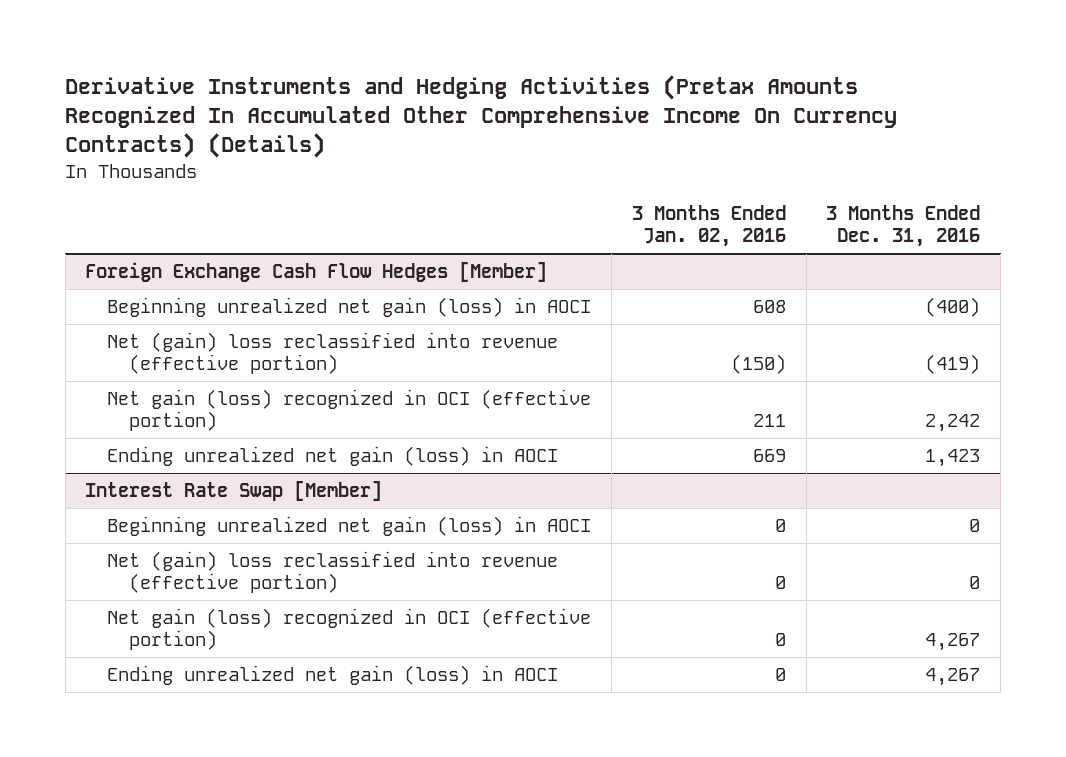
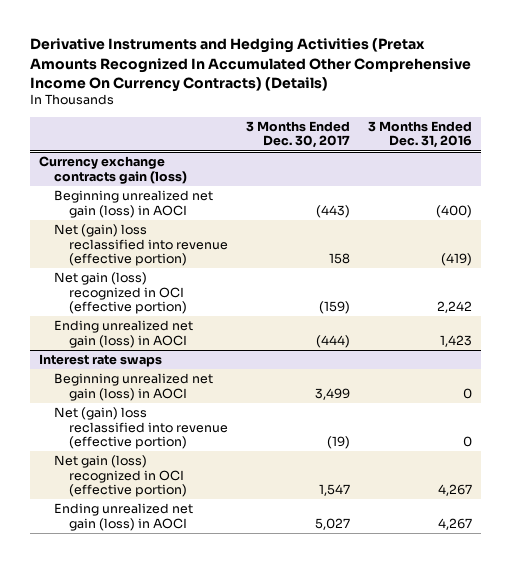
- | 3 Months Ended Jan. 02, 2016 | 3 Months Ended Dec. 31, 2016
+ | 3 Months Ended Dec. 30, 2017 | 3 Months Ended Dec. 31, 2016
- Foreign Exchange Cash Flow Hedges [Member]
+ Currency exchange contracts gain (loss)
- Interest Rate Swap [Member]
+ Interest rate swaps

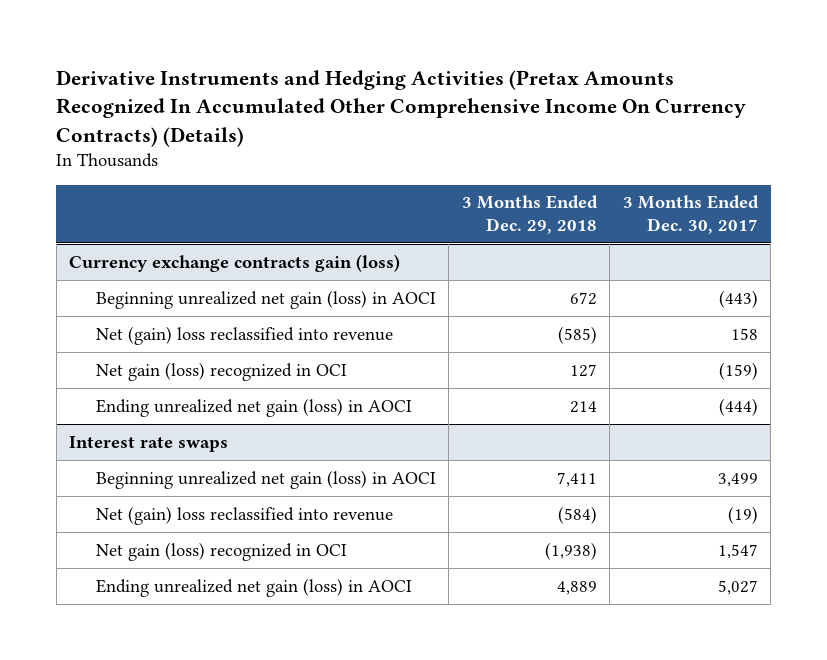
- | 3 Months Ended Dec. 30, 2017 | 3 Months Ended Dec. 31, 2016
+ | 3 Months Ended Dec. 29, 2018 | 3 Months Ended Dec. 30, 2017
@ Currency exchange contracts gain (loss)
- Net (gain) loss reclassified into revenue (effective portion) | 158 | (419)
- Net gain (loss) recognized in OCI (effective portion) | (159) | 2,242
+ Net (gain) loss reclassified into revenue | (585) | 158
+ Net gain (loss) recognized in OCI | 127 | (159)
@ Interest rate swaps
- Net (gain) loss reclassified into revenue (effective portion) | (19) | 0
- Net gain (loss) recognized in OCI (effective portion) | 1,547 | 4,267
+ Net (gain) loss reclassified into revenue | (584) | (19)
+ Net gain (loss) recognized in OCI | (1,938) | 1,547

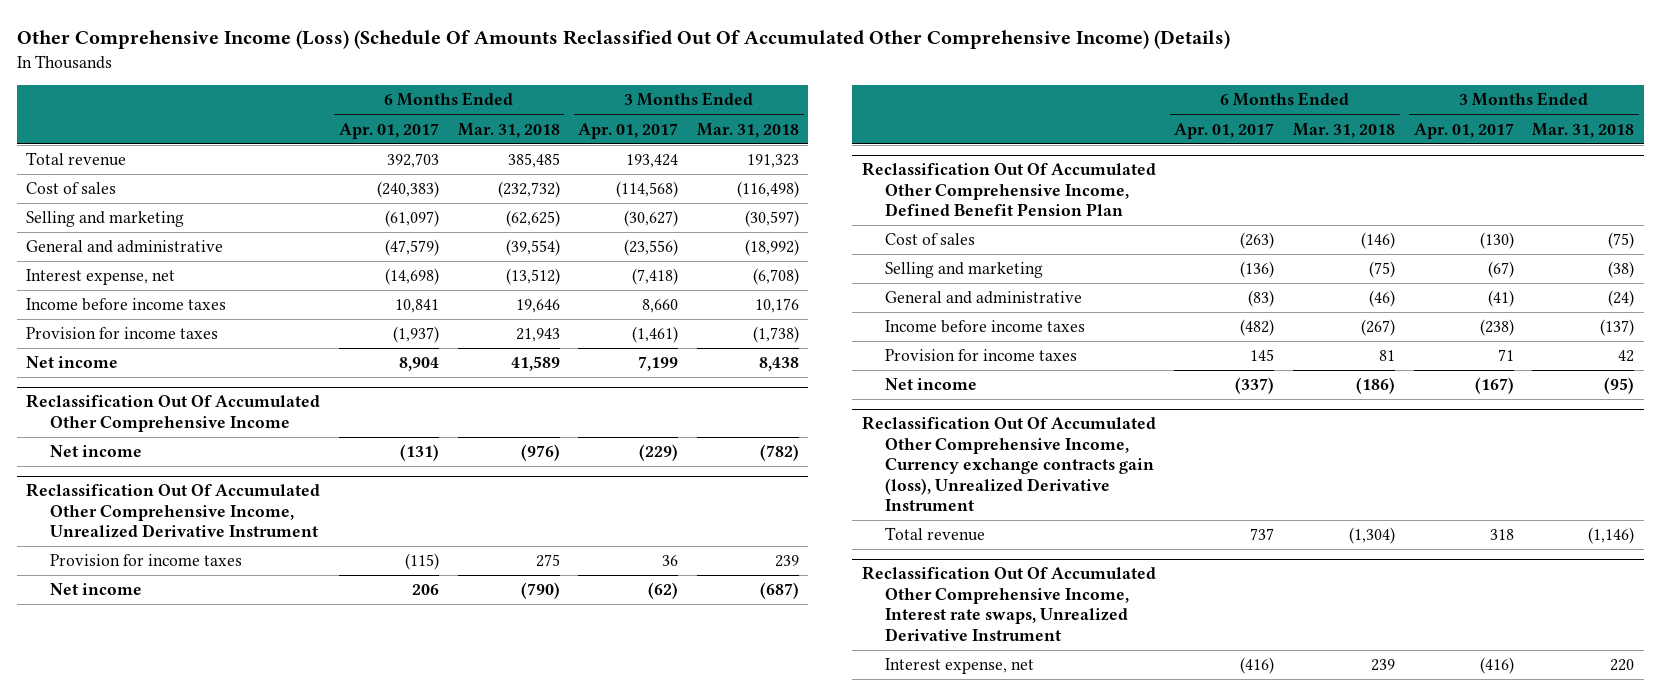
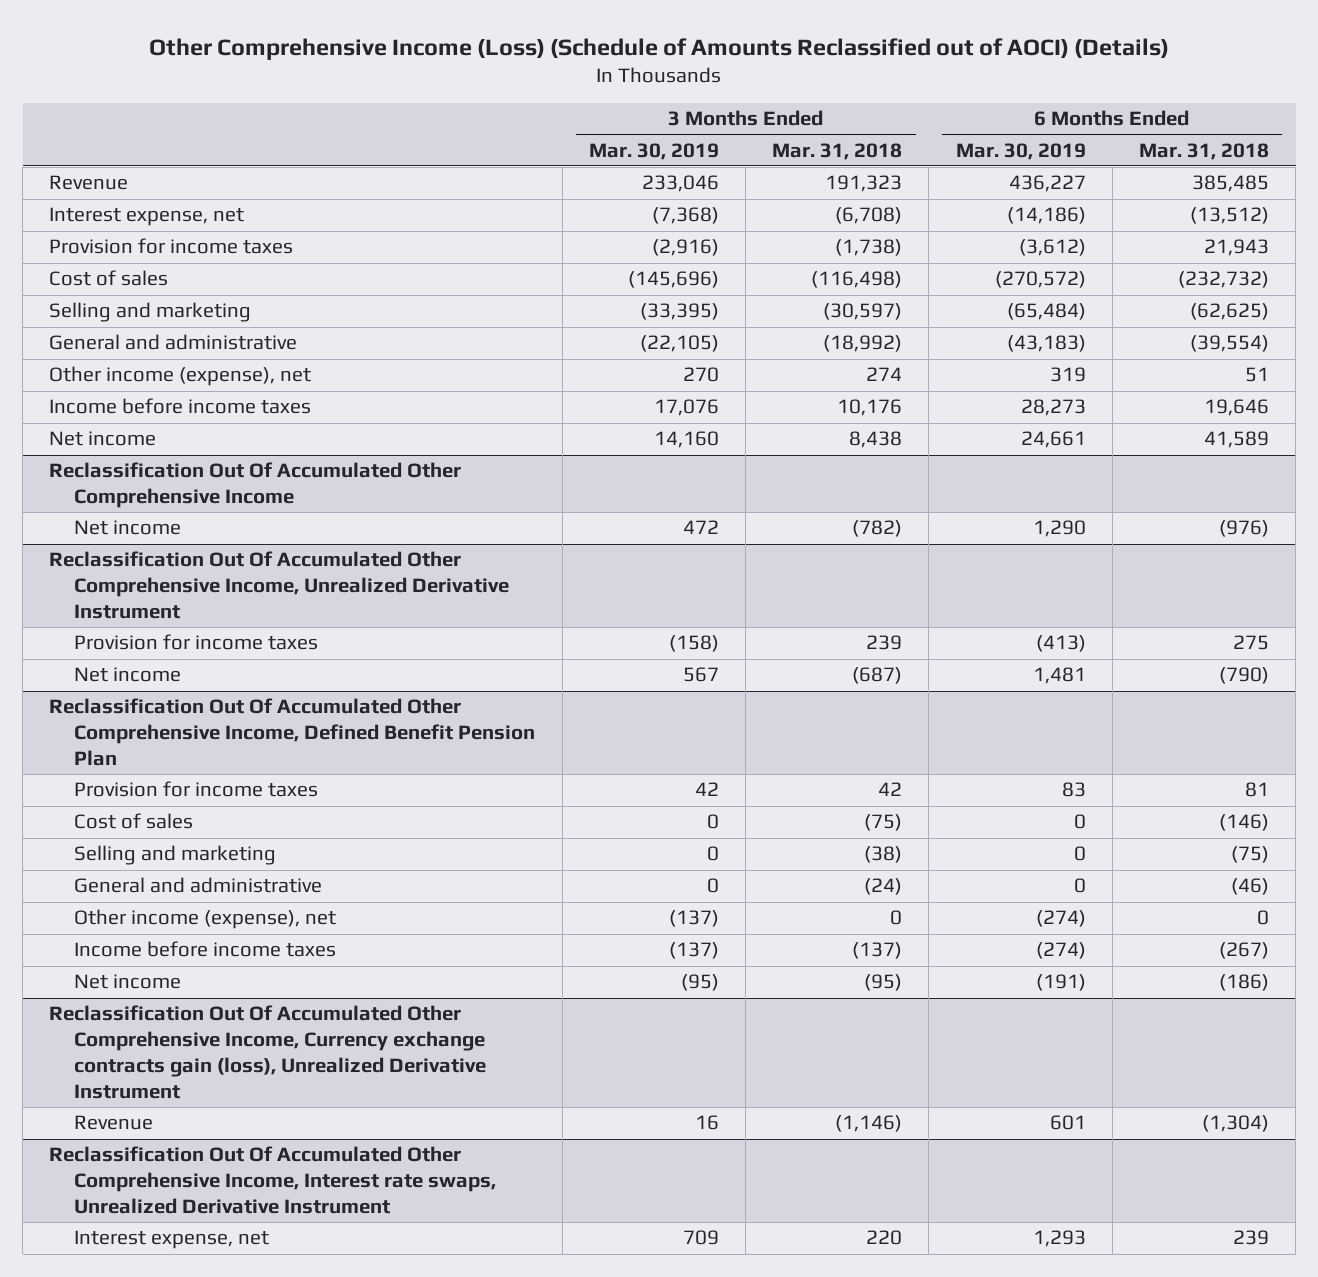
- Other Comprehensive Income (Loss) (Schedule Of Amounts Reclassified Out Of Accumulated Other Comprehensive Income) (Details)
+ Other Comprehensive Income (Loss) (Schedule of Amounts Reclassified out of AOCI) (Details)
- | 6 Months Ended Apr. 01, 2017 | 6 Months Ended Mar. 31, 2018 | 3 Months Ended Apr. 01, 2017 | 3 Months Ended Mar. 31, 2018
+ | 3 Months Ended Mar. 30, 2019 | 3 Months Ended Mar. 31, 2018 | 6 Months Ended Mar. 30, 2019 | 6 Months Ended Mar. 31, 2018
- Total revenue | 392,703 | 385,485 | 193,424 | 191,323
+ Revenue | 233,046 | 191,323 | 436,227 | 385,485
moved up: Interest expense, net | (7,368) | (6,708) | (14,186) | (13,512)
moved up: Provision for income taxes | (2,916) | (1,738) | (3,612) | 21,943
+ Other income (expense), net | 270 | 274 | 319 | 51
@ Reclassification Out Of Accumulated Other Comprehensive Income, Defined Benefit Pension Plan
moved up: Provision for income taxes | 42 | 42 | 83 | 81
+ Other income (expense), net | (137) | 0 | (274) | 0
@ Reclassification Out Of Accumulated Other Comprehensive Income, Currency exchange contracts gain (loss), Unrealized Derivative Instrument
- Total revenue | 737 | (1,304) | 318 | (1,146)
+ Revenue | 16 | (1,146) | 601 | (1,304)

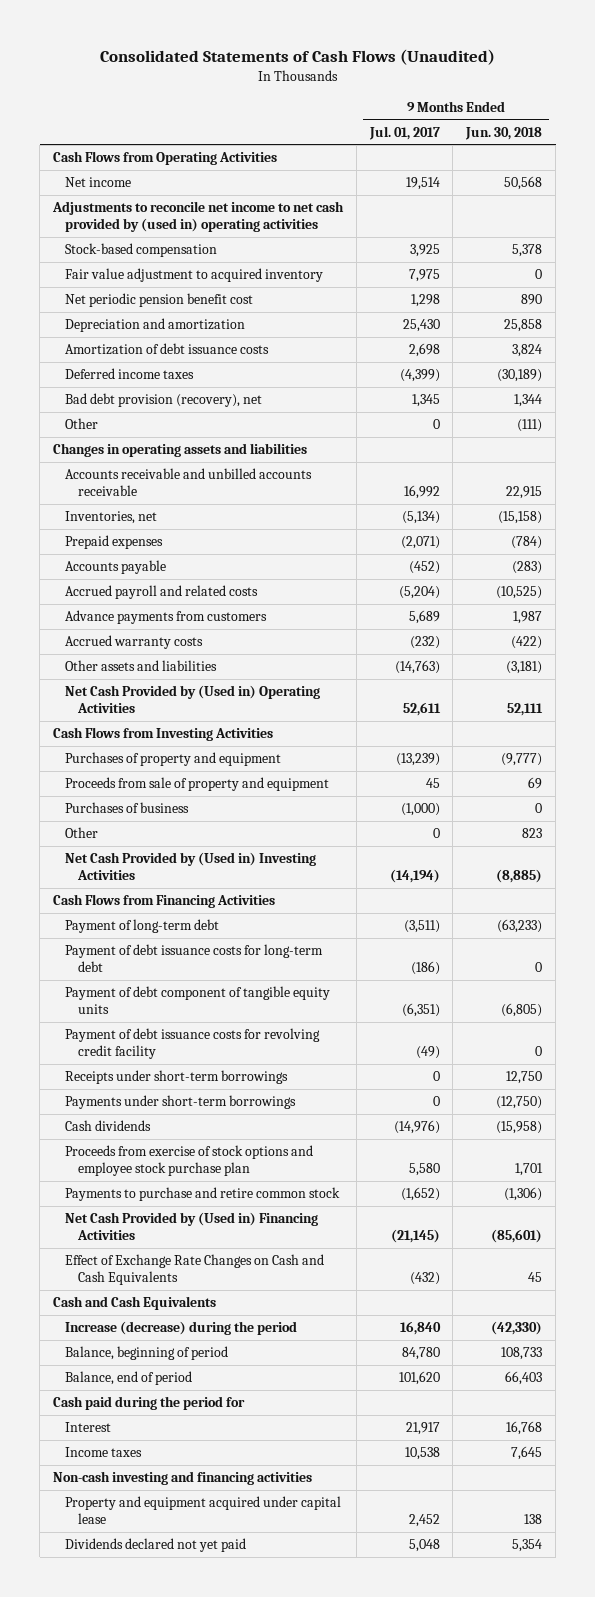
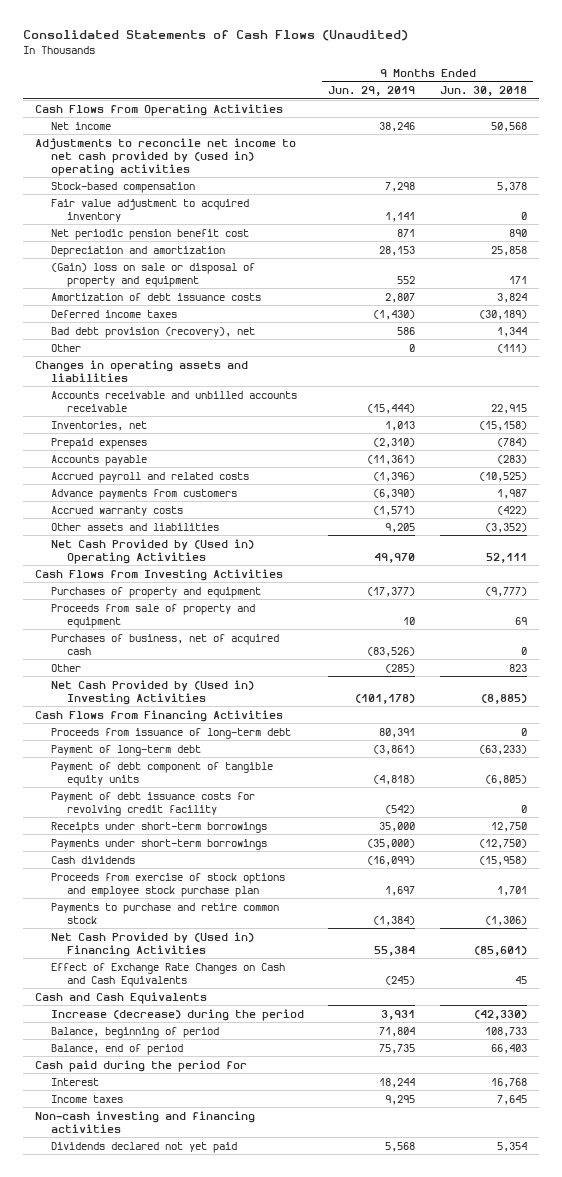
- | 9 Months Ended Jul. 01, 2017 | 9 Months Ended Jun. 30, 2018
+ | 9 Months Ended Jun. 29, 2019 | 9 Months Ended Jun. 30, 2018
+ (Gain) loss on sale or disposal of property and equipment | 552 | 171
- Other assets and liabilities | (14,763) | (3,181)
+ Other assets and liabilities | 9,205 | (3,352)
- Purchases of business | (1,000) | 0
+ Purchases of business, net of acquired cash | (83,526) | 0
+ Proceeds from issuance of long-term debt | 80,391 | 0
- Payment of debt issuance costs for long-term debt | (186) | 0
- Property and equipment acquired under capital lease | 2,452 | 138

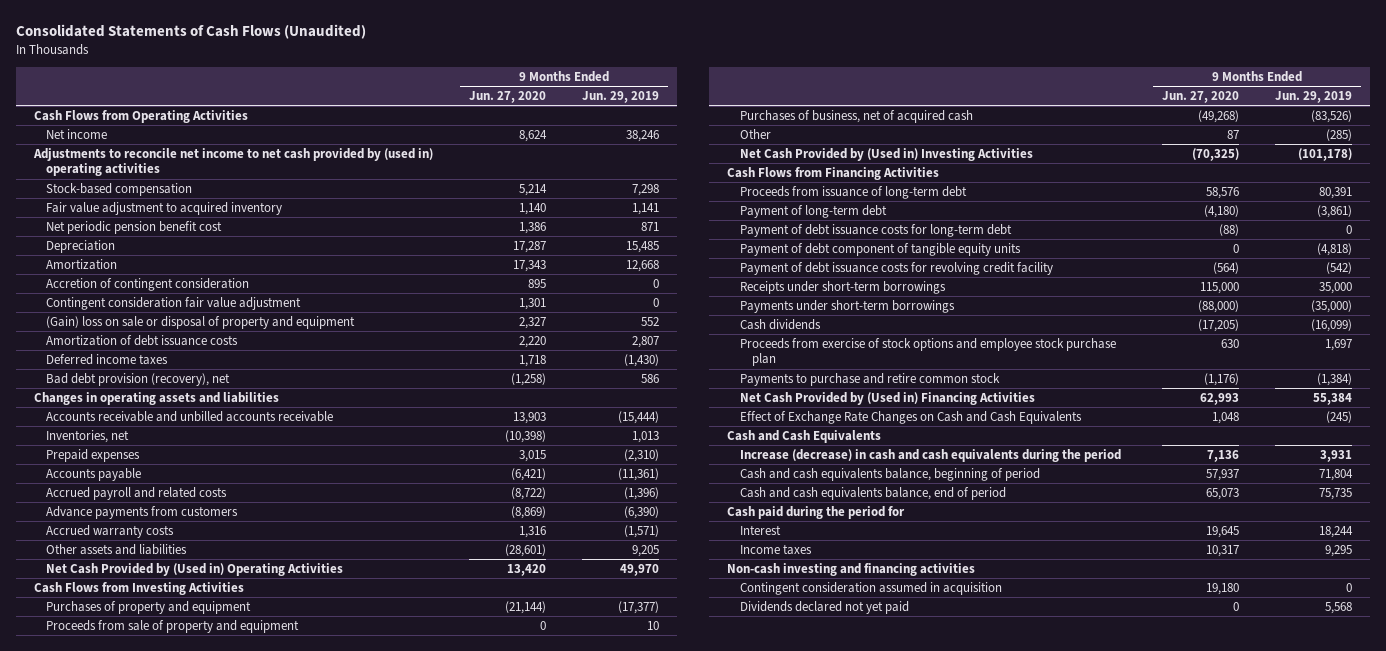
- | 9 Months Ended Jun. 29, 2019 | 9 Months Ended Jun. 30, 2018
+ | 9 Months Ended Jun. 27, 2020 | 9 Months Ended Jun. 29, 2019
- Depreciation and amortization | 28,153 | 25,858
+ Depreciation | 17,287 | 15,485
+ Amortization | 17,343 | 12,668
+ Accretion of contingent consideration | 895 | 0
+ Contingent consideration fair value adjustment | 1,301 | 0
- Other | 0 | (111)
+ Payment of debt issuance costs for long-term debt | (88) | 0
- Increase (decrease) during the period | 3,931 | (42,330)
- Balance, beginning of period | 71,804 | 108,733
- Balance, end of period | 75,735 | 66,403
+ Increase (decrease) in cash and cash equivalents during the period | 7,136 | 3,931
+ Cash and cash equivalents balance, beginning of period | 57,937 | 71,804
+ Cash and cash equivalents balance, end of period | 65,073 | 75,735
+ Contingent consideration assumed in acquisition | 19,180 | 0

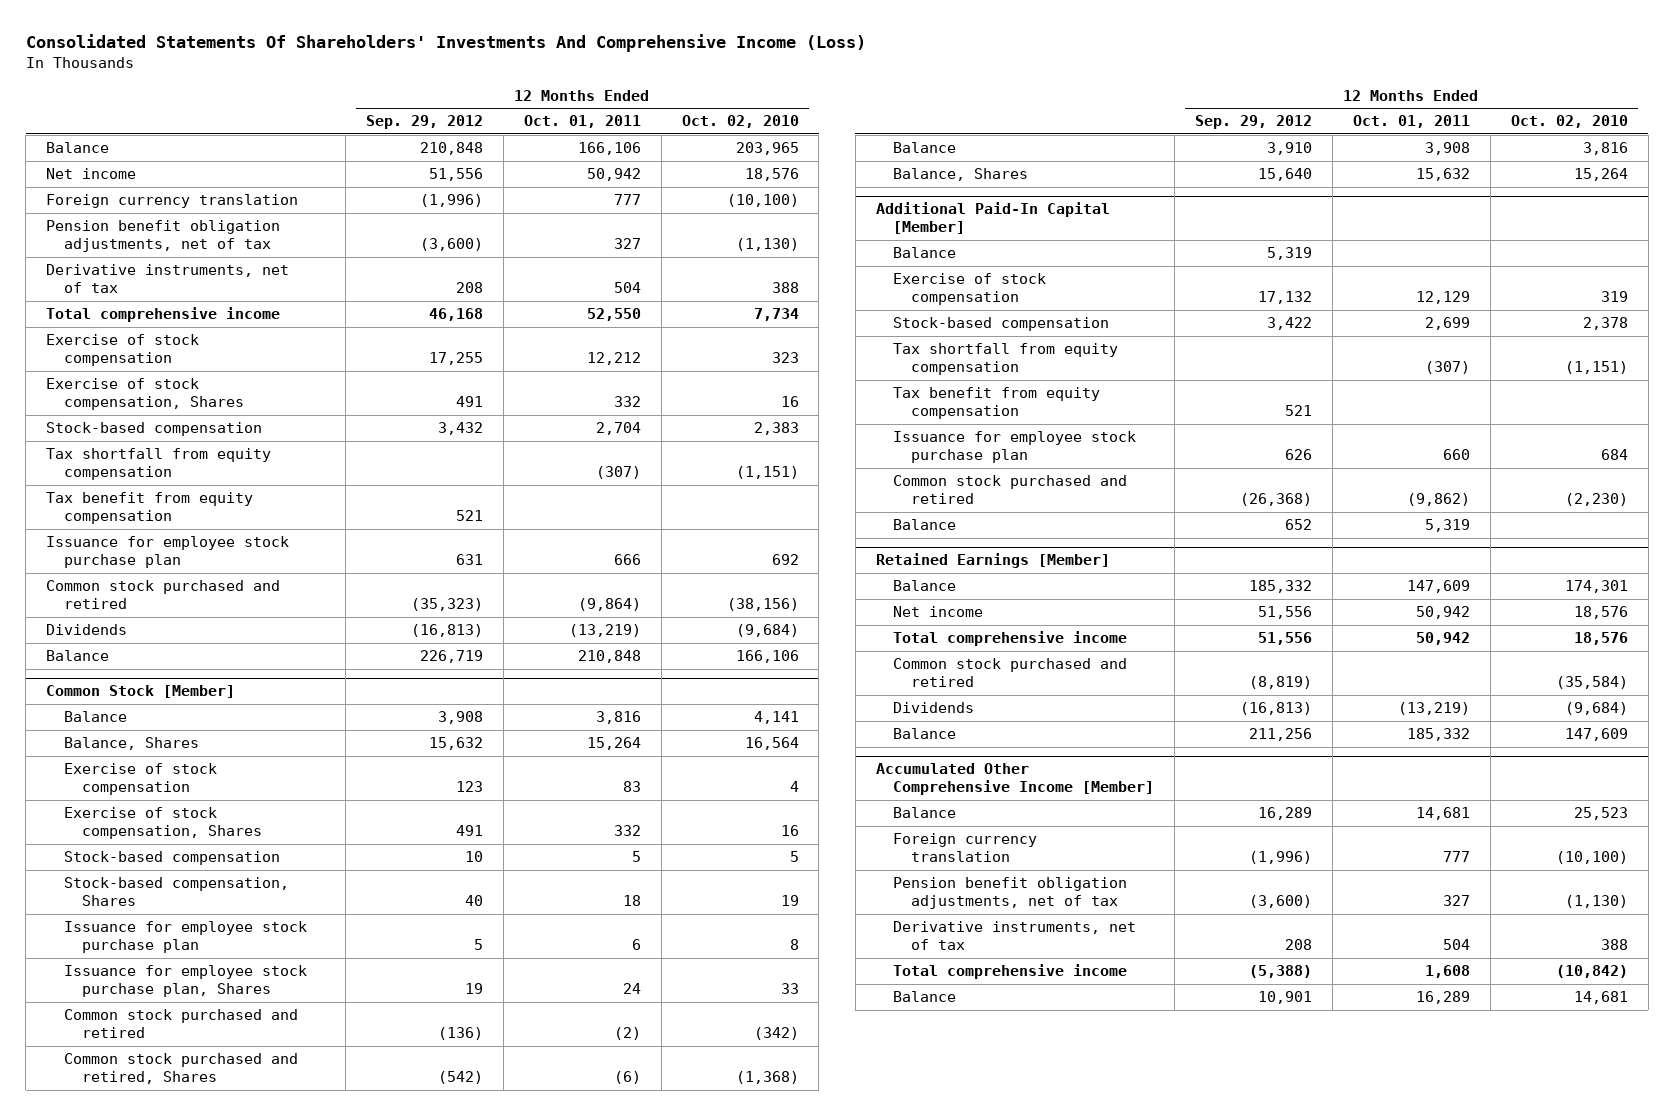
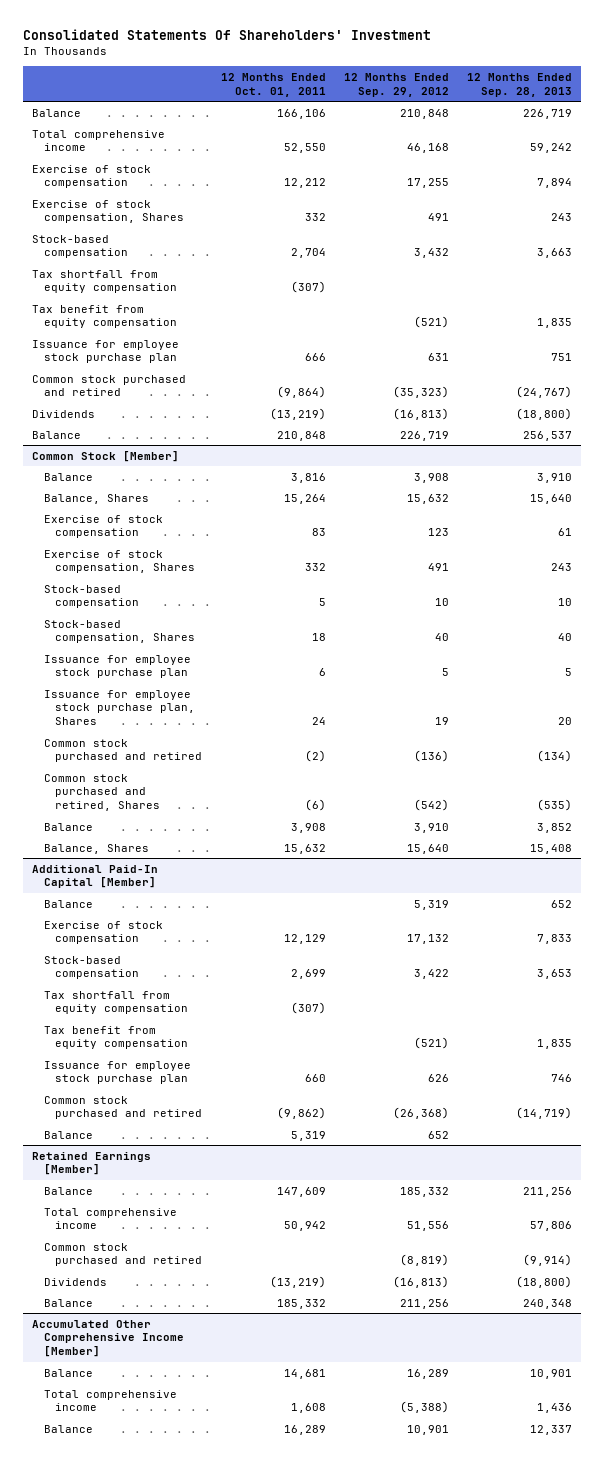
- Consolidated Statements Of Shareholders' Investments And Comprehensive Income (Loss)
+ Consolidated Statements Of Shareholders' Investment
- | 12 Months Ended Sep. 29, 2012 | 12 Months Ended Oct. 01, 2011 | 12 Months Ended Oct. 02, 2010
+ | 12 Months Ended Oct. 01, 2011 | 12 Months Ended Sep. 29, 2012 | 12 Months Ended Sep. 28, 2013
- Net income | 51,556 | 50,942 | 18,576
- Foreign currency translation | (1,996) | 777 | (10,100)
- Pension benefit obligation adjustments, net of tax | (3,600) | 327 | (1,130)
- Derivative instruments, net of tax | 208 | 504 | 388
- Tax benefit from equity compensation | 521 | |
+ Tax benefit from equity compensation | | (521) | 1,835
@ Additional Paid-In Capital [Member]
- Tax benefit from equity compensation | 521 | |
+ Tax benefit from equity compensation | | (521) | 1,835
@ Retained Earnings [Member]
- Net income | 51,556 | 50,942 | 18,576
@ Accumulated Other Comprehensive Income [Member]
- Foreign currency translation | (1,996) | 777 | (10,100)
- Pension benefit obligation adjustments, net of tax | (3,600) | 327 | (1,130)
- Derivative instruments, net of tax | 208 | 504 | 388

